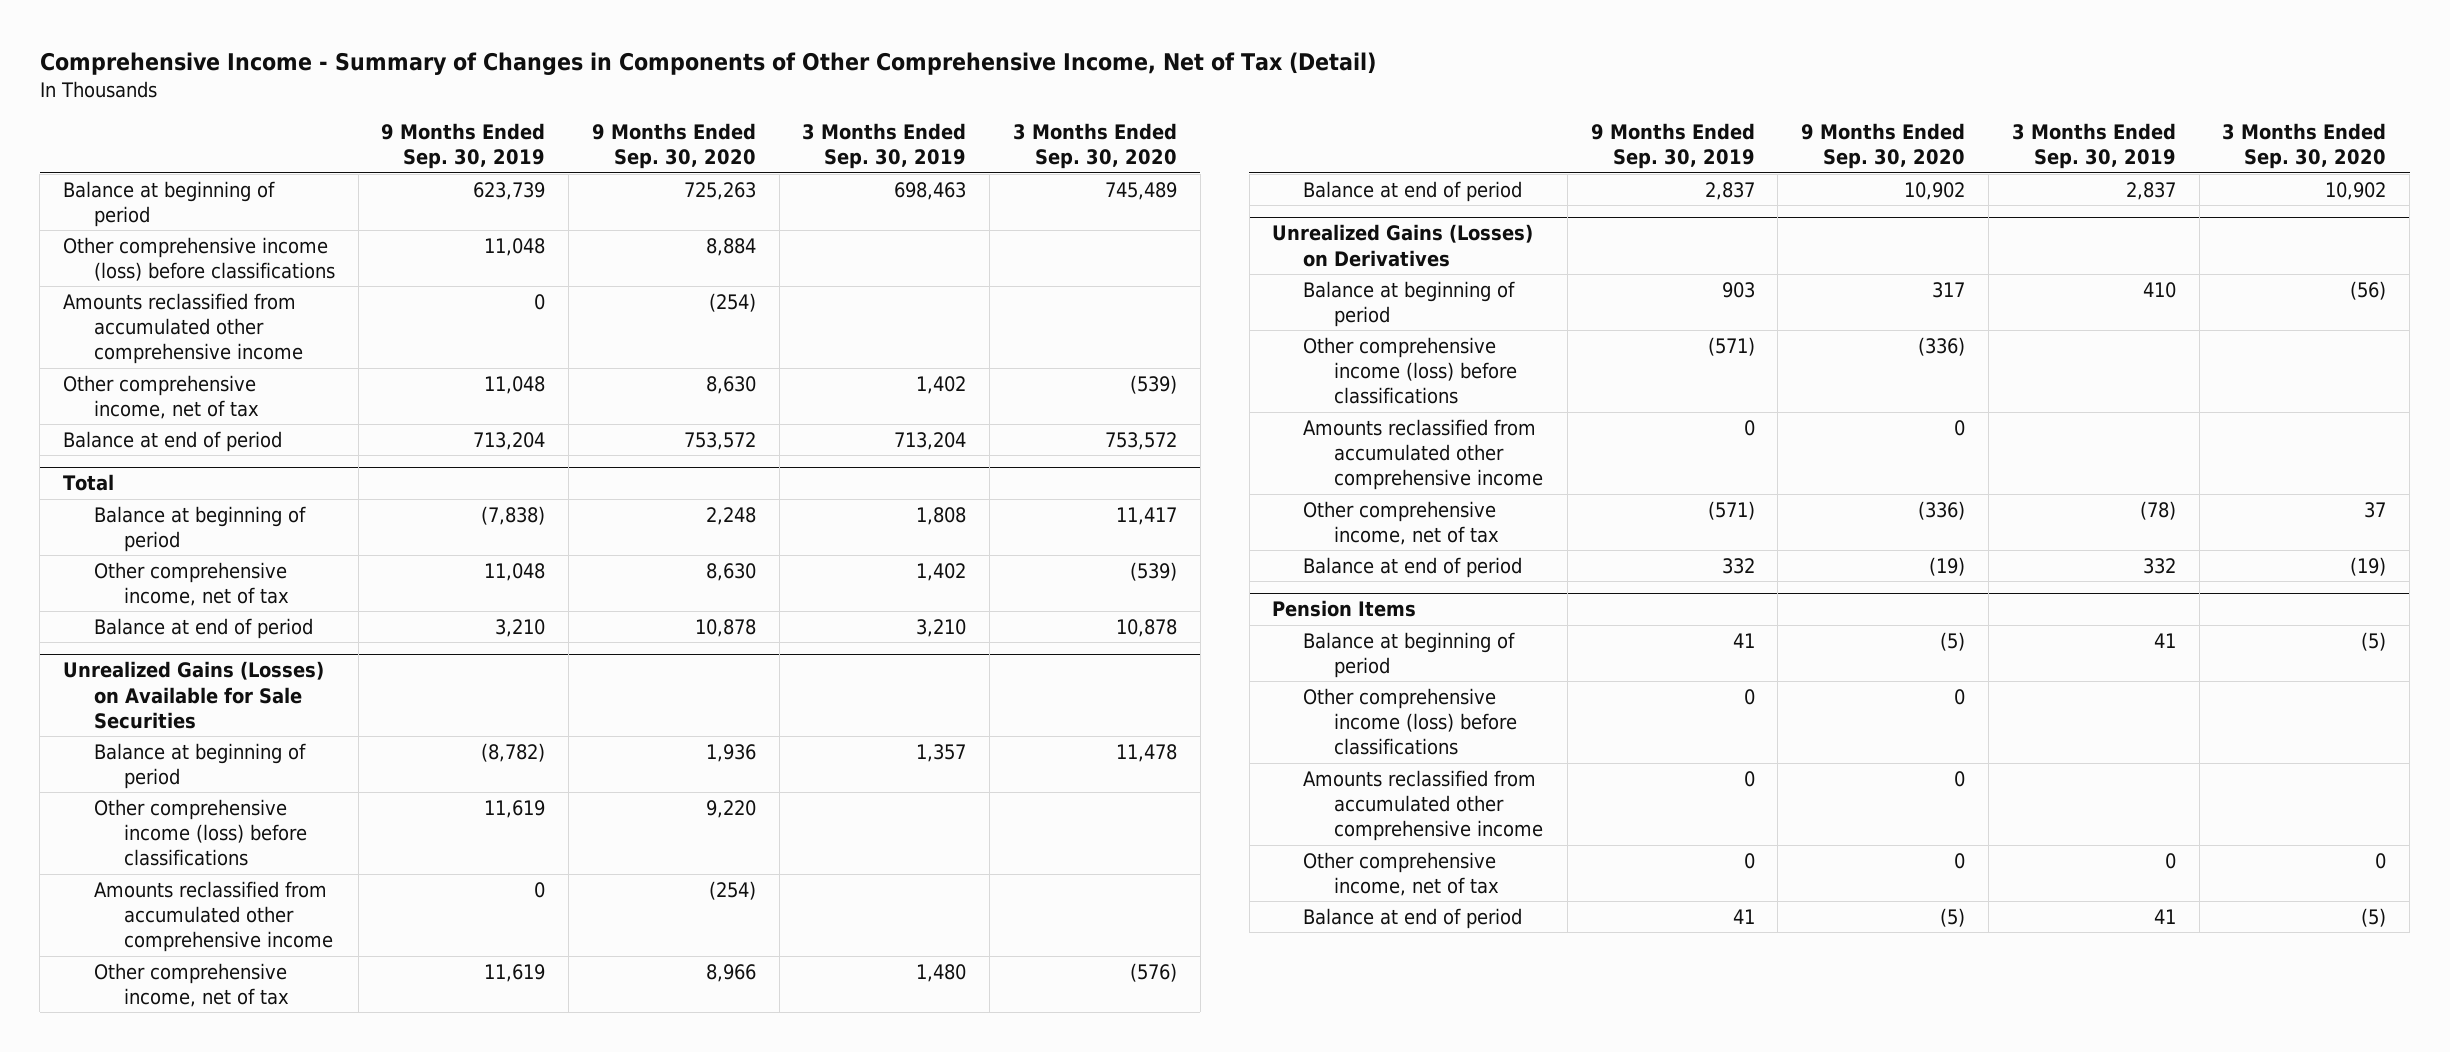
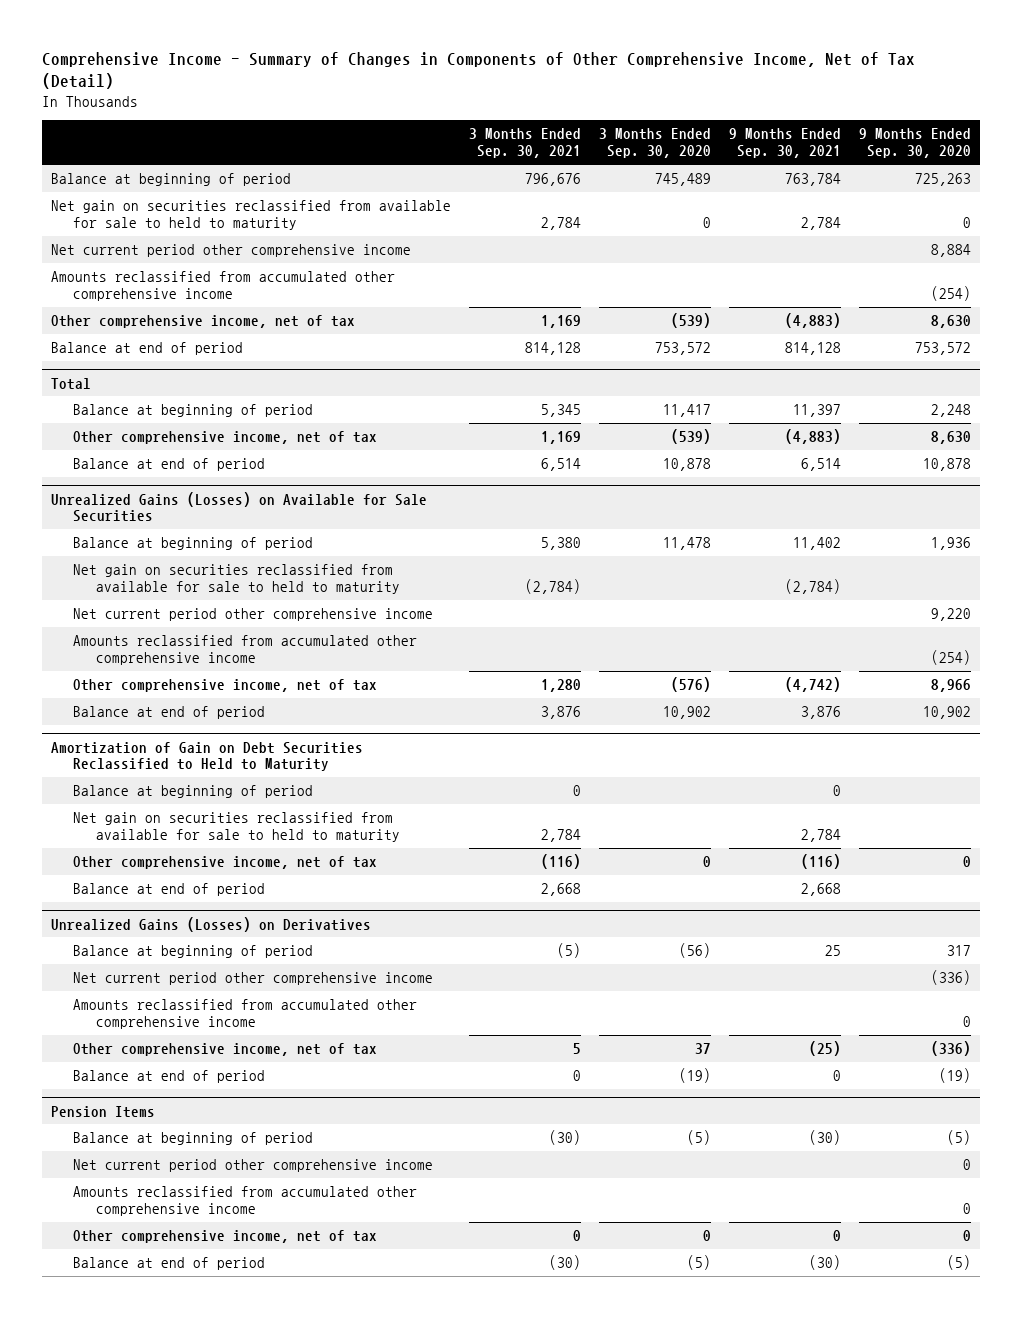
- | 9 Months Ended Sep. 30, 2019 | 9 Months Ended Sep. 30, 2020 | 3 Months Ended Sep. 30, 2019 | 3 Months Ended Sep. 30, 2020
+ | 3 Months Ended Sep. 30, 2021 | 3 Months Ended Sep. 30, 2020 | 9 Months Ended Sep. 30, 2021 | 9 Months Ended Sep. 30, 2020
- Other comprehensive income (loss) before classifications | 11,048 | 8,884 | |
+ Net gain on securities reclassified from available for sale to held to maturity | 2,784 | 0 | 2,784 | 0
+ Net current period other comprehensive income | | | | 8,884
@ Unrealized Gains (Losses) on Available for Sale Securities
- Other comprehensive income (loss) before classifications | 11,619 | 9,220 | |
+ Net gain on securities reclassified from available for sale to held to maturity | (2,784) | | (2,784) |
+ Net current period other comprehensive income | | | | 9,220
+ Amortization of Gain on Debt Securities Reclassified to Held to Maturity
+ Balance at beginning of period | 0 | | 0 |
+ Net gain on securities reclassified from available for sale to held to maturity | 2,784 | | 2,784 |
+ Other comprehensive income, net of tax | (116) | 0 | (116) | 0
+ Balance at end of period | 2,668 | | 2,668 |
@ Unrealized Gains (Losses) on Derivatives
- Other comprehensive income (loss) before classifications | (571) | (336) | |
+ Net current period other comprehensive income | | | | (336)
@ Pension Items
- Other comprehensive income (loss) before classifications | 0 | 0 | |
+ Net current period other comprehensive income | | | | 0

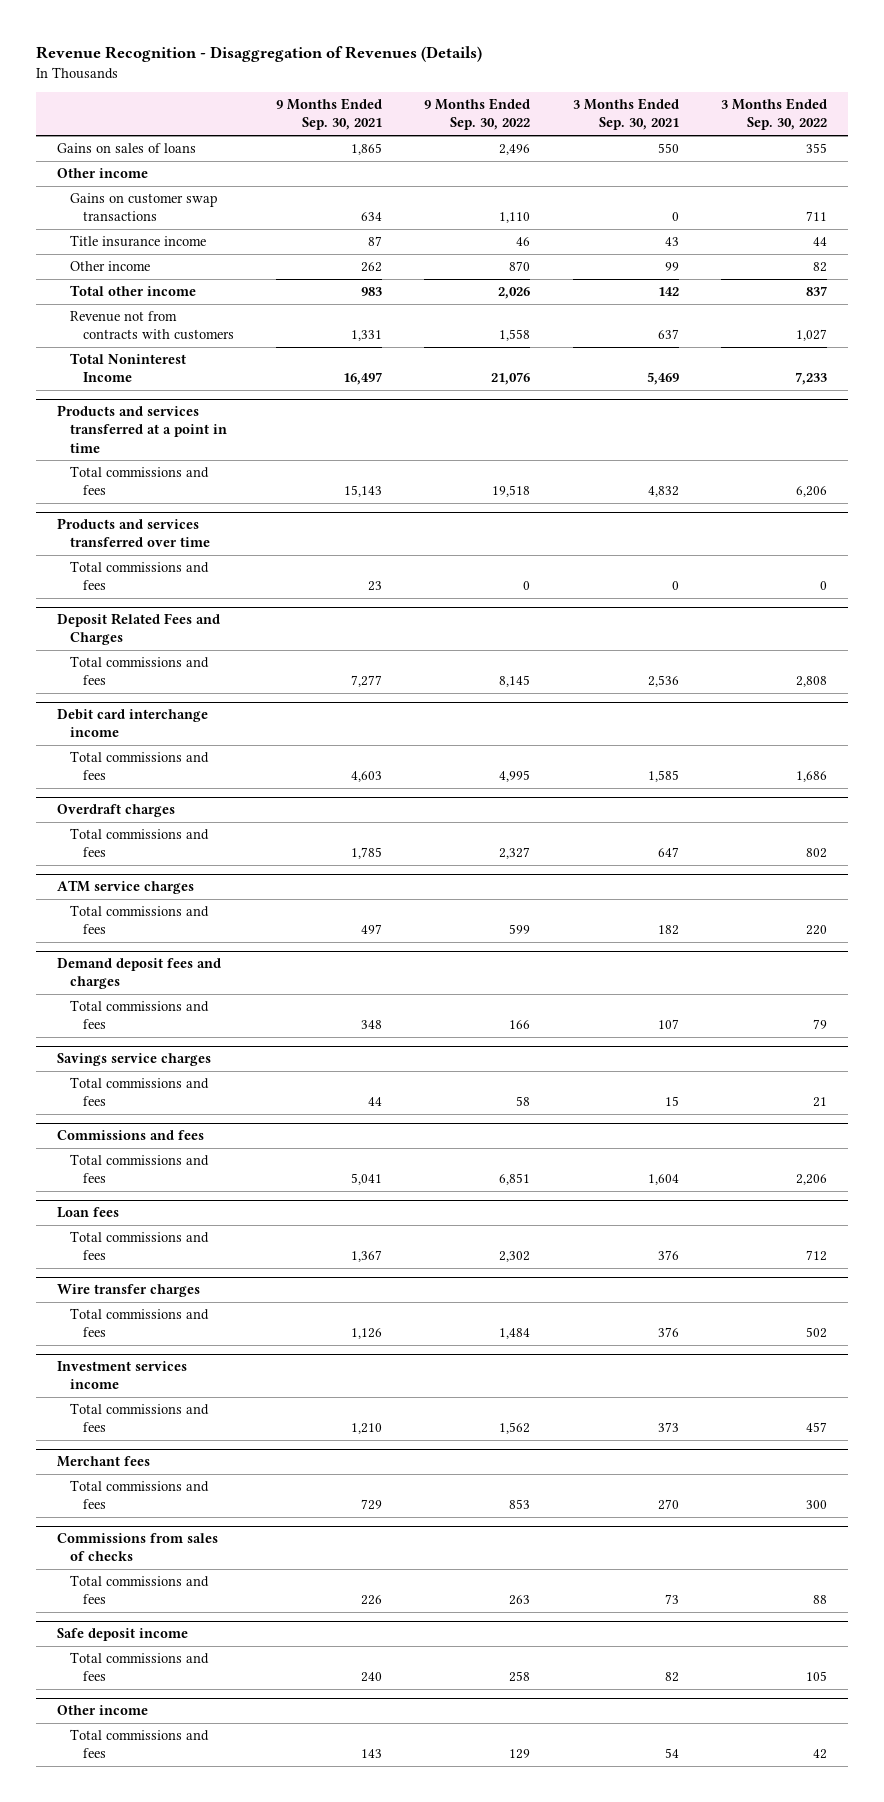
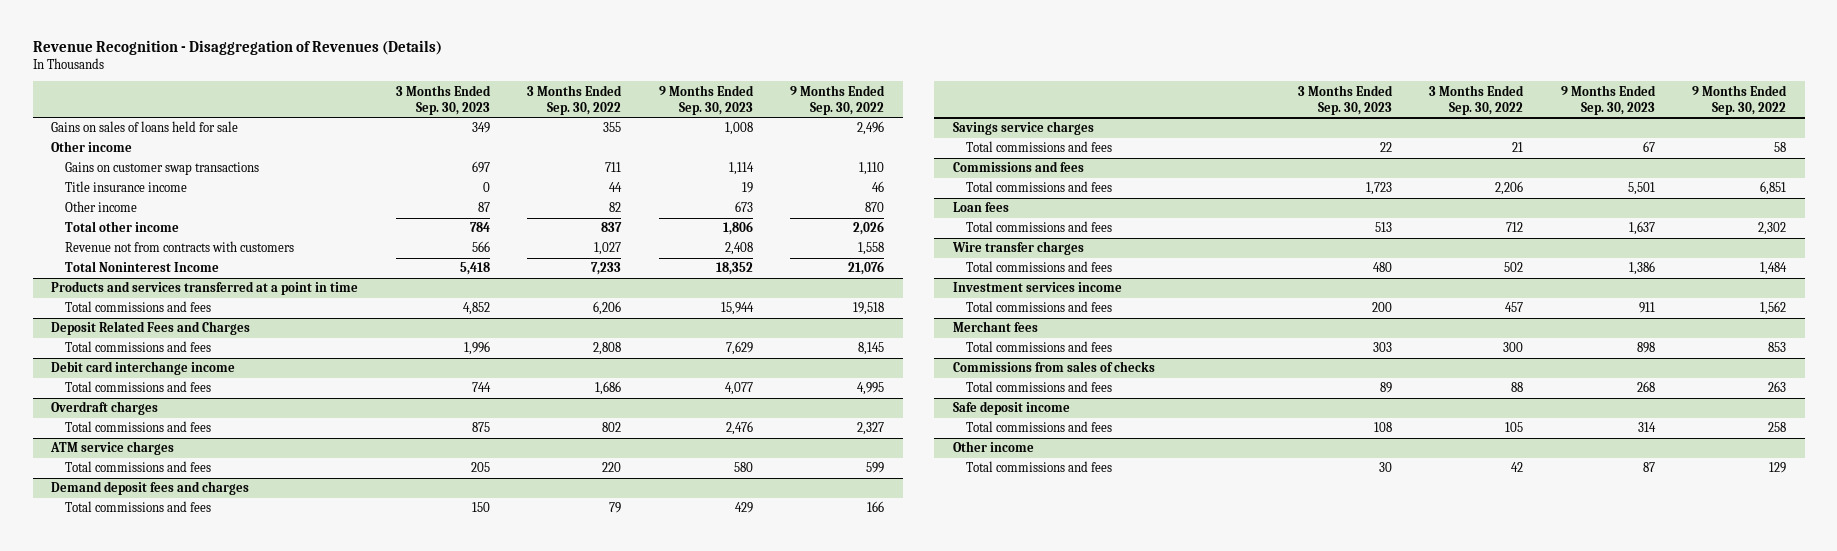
- | 9 Months Ended Sep. 30, 2021 | 9 Months Ended Sep. 30, 2022 | 3 Months Ended Sep. 30, 2021 | 3 Months Ended Sep. 30, 2022
+ | 3 Months Ended Sep. 30, 2023 | 3 Months Ended Sep. 30, 2022 | 9 Months Ended Sep. 30, 2023 | 9 Months Ended Sep. 30, 2022
- Gains on sales of loans | 1,865 | 2,496 | 550 | 355
+ Gains on sales of loans held for sale | 349 | 355 | 1,008 | 2,496
- Products and services transferred over time
- Total commissions and fees | 23 | 0 | 0 | 0

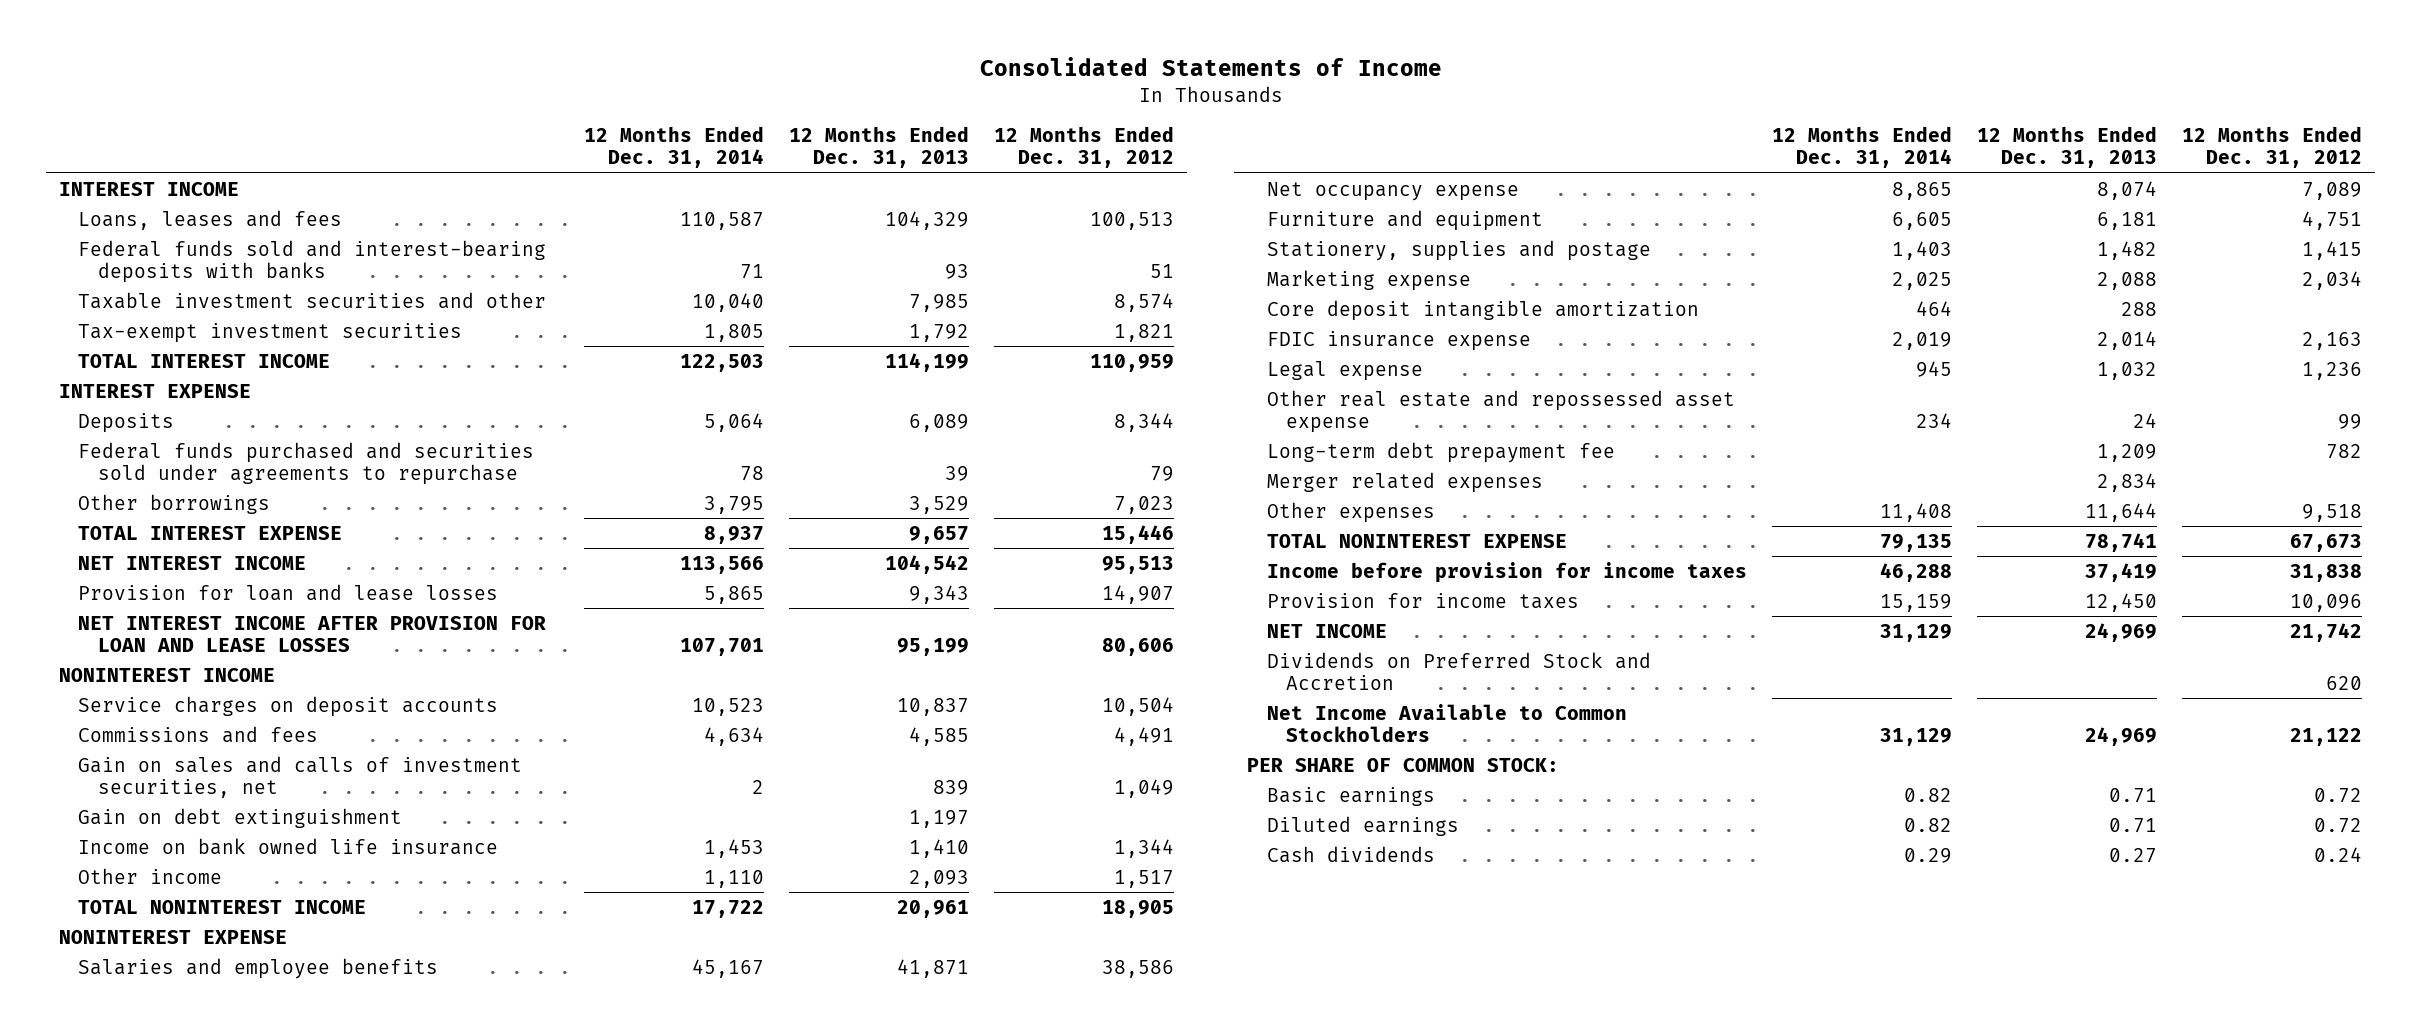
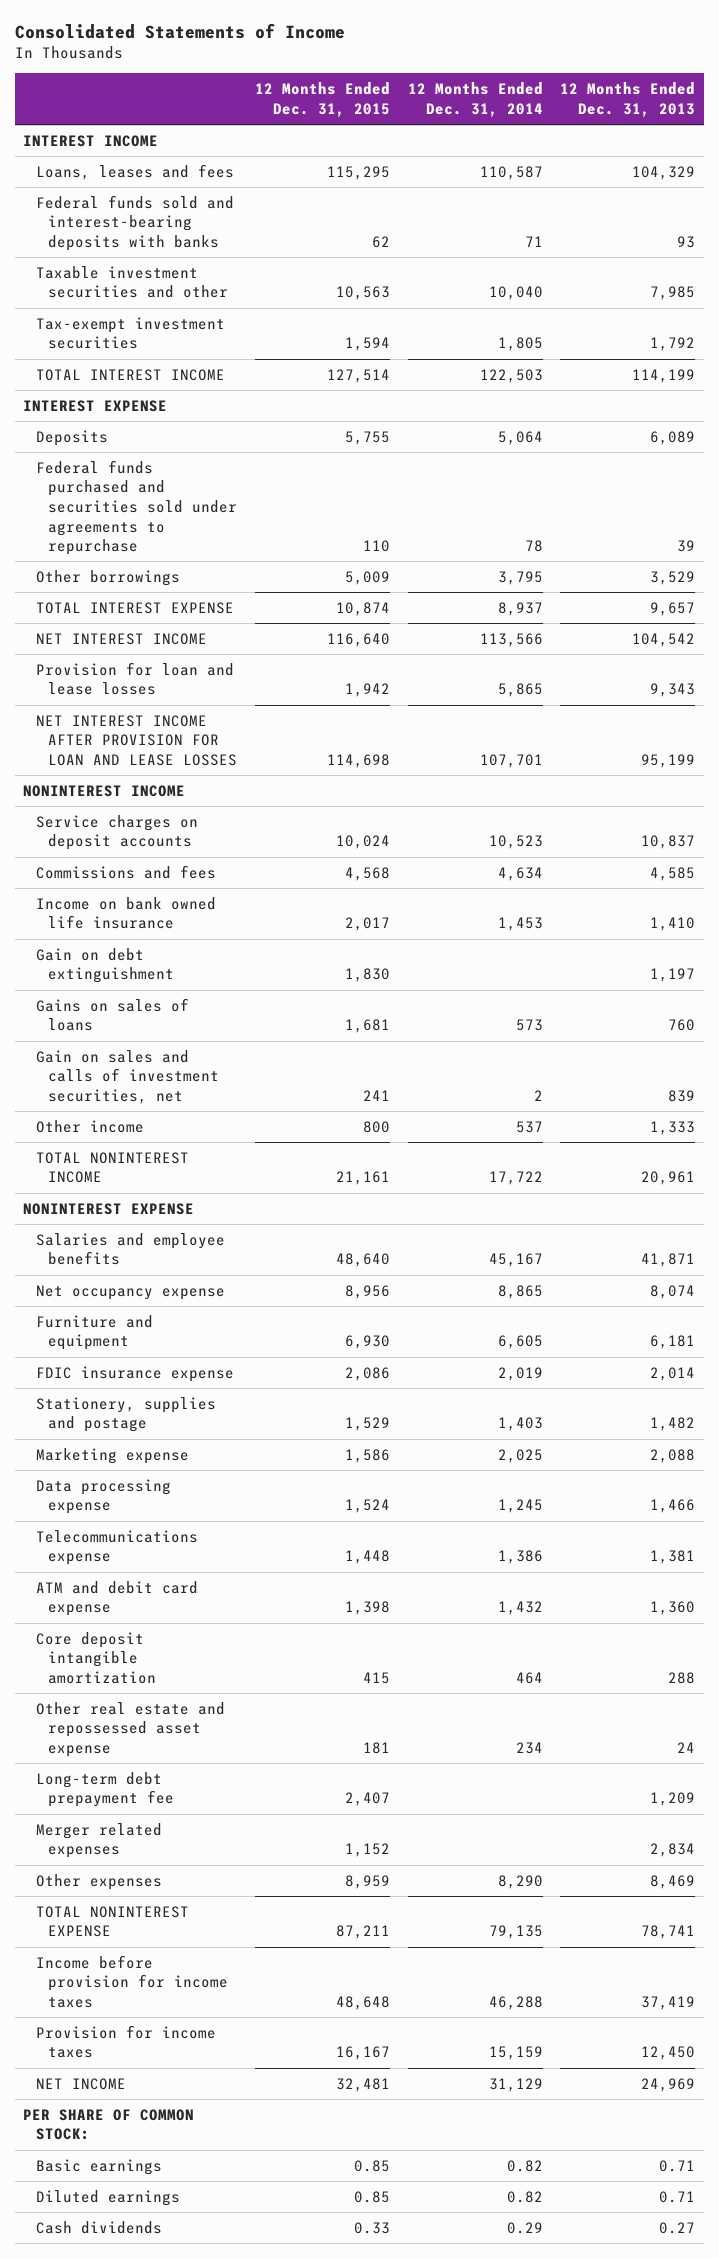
- | 12 Months Ended Dec. 31, 2014 | 12 Months Ended Dec. 31, 2013 | 12 Months Ended Dec. 31, 2012
+ | 12 Months Ended Dec. 31, 2015 | 12 Months Ended Dec. 31, 2014 | 12 Months Ended Dec. 31, 2013
- Other income | 1,110 | 2,093 | 1,517
moved down: Gain on debt extinguishment | 1,830 | | 1,197
+ Gains on sales of loans | 1,681 | 573 | 760
moved down: Gain on sales and calls of investment securities, net | 241 | 2 | 839
+ Other income | 800 | 537 | 1,333
moved up: FDIC insurance expense | 2,086 | 2,019 | 2,014
+ Data processing expense | 1,524 | 1,245 | 1,466
+ Telecommunications expense | 1,448 | 1,386 | 1,381
+ ATM and debit card expense | 1,398 | 1,432 | 1,360
- Legal expense | 945 | 1,032 | 1,236
- Other expenses | 11,408 | 11,644 | 9,518
+ Other expenses | 8,959 | 8,290 | 8,469
- Dividends on Preferred Stock and Accretion | | | 620
- Net Income Available to Common Stockholders | 31,129 | 24,969 | 21,122

